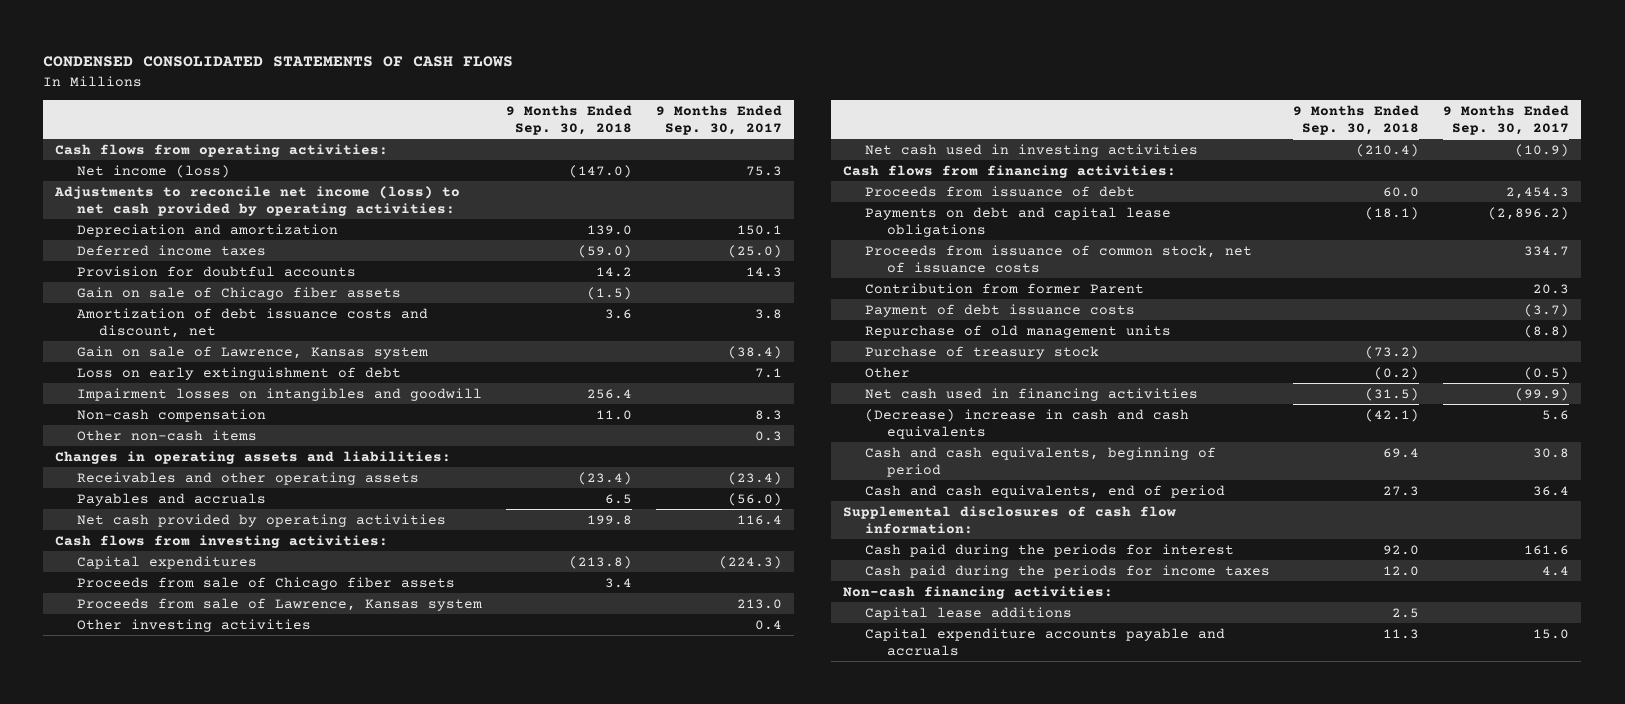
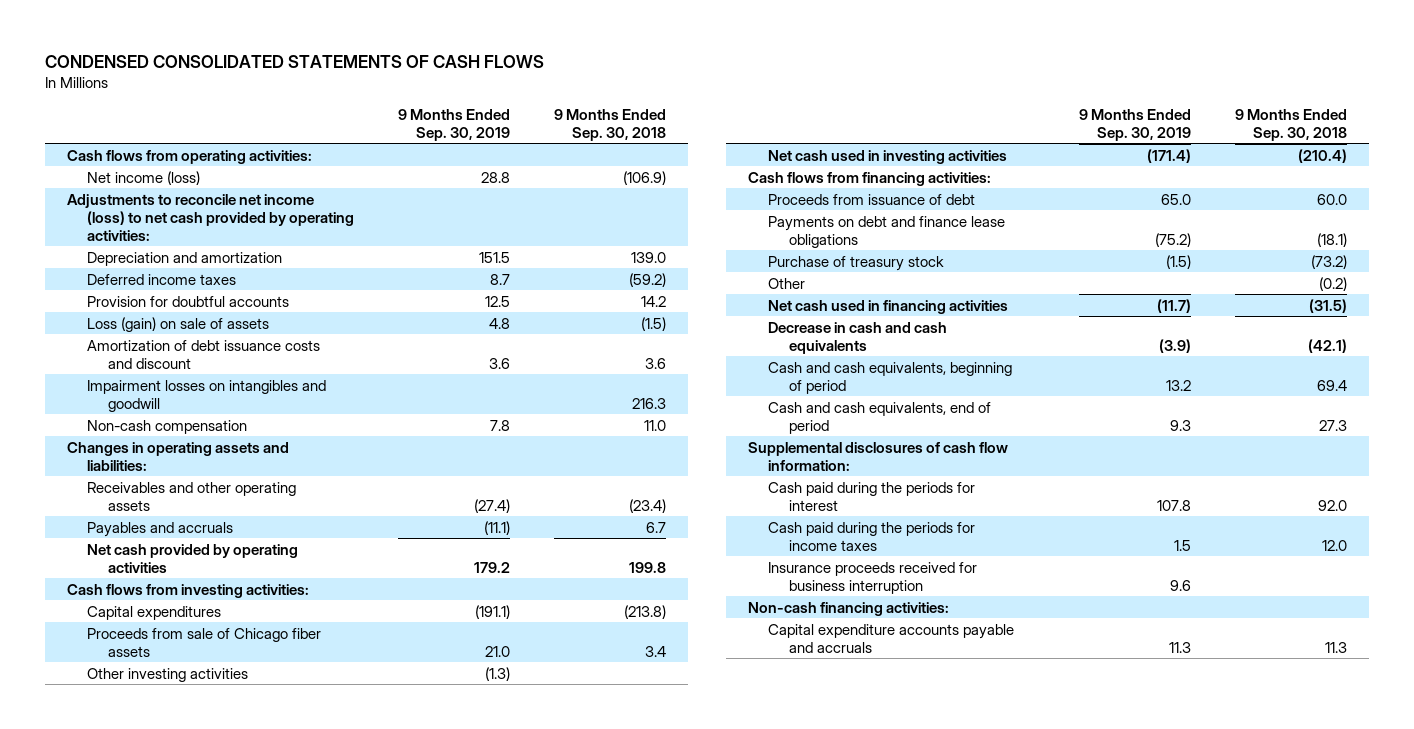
- | 9 Months Ended Sep. 30, 2018 | 9 Months Ended Sep. 30, 2017
+ | 9 Months Ended Sep. 30, 2019 | 9 Months Ended Sep. 30, 2018
- Net income (loss) | (147.0) | 75.3
+ Net income (loss) | 28.8 | (106.9)
- Deferred income taxes | (59.0) | (25.0)
+ Deferred income taxes | 8.7 | (59.2)
- Gain on sale of Chicago fiber assets | (1.5) |
- Amortization of debt issuance costs and discount, net | 3.6 | 3.8
- Gain on sale of Lawrence, Kansas system | | (38.4)
- Loss on early extinguishment of debt | | 7.1
- Impairment losses on intangibles and goodwill | 256.4 |
+ Loss (gain) on sale of assets | 4.8 | (1.5)
+ Amortization of debt issuance costs and discount | 3.6 | 3.6
+ Impairment losses on intangibles and goodwill | | 216.3
- Other non-cash items | | 0.3
- Payables and accruals | 6.5 | (56.0)
+ Payables and accruals | (11.1) | 6.7
- Proceeds from sale of Lawrence, Kansas system | | 213.0
- Payments on debt and capital lease obligations | (18.1) | (2,896.2)
- Proceeds from issuance of common stock, net of issuance costs | | 334.7
- Contribution from former Parent | | 20.3
- Payment of debt issuance costs | | (3.7)
- Repurchase of old management units | | (8.8)
+ Payments on debt and finance lease obligations | (75.2) | (18.1)
- (Decrease) increase in cash and cash equivalents | (42.1) | 5.6
+ Decrease in cash and cash equivalents | (3.9) | (42.1)
+ Insurance proceeds received for business interruption | 9.6 |
- Capital lease additions | 2.5 |

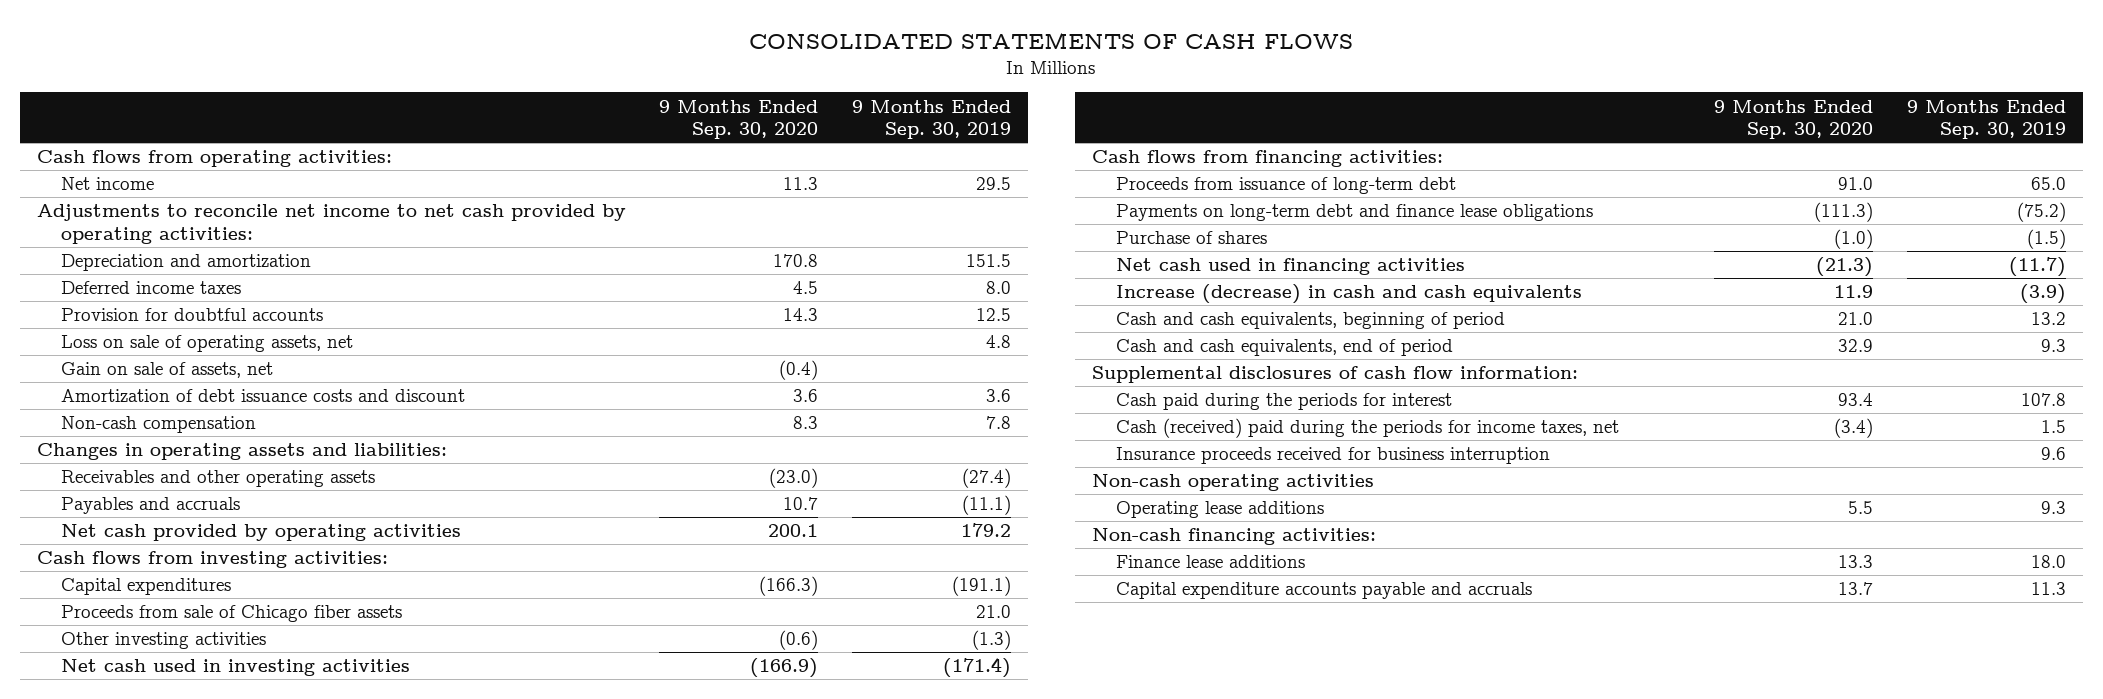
- CONDENSED CONSOLIDATED STATEMENTS OF CASH FLOWS
+ CONSOLIDATED STATEMENTS OF CASH FLOWS
- | 9 Months Ended Sep. 30, 2019 | 9 Months Ended Sep. 30, 2018
+ | 9 Months Ended Sep. 30, 2020 | 9 Months Ended Sep. 30, 2019
- Net income (loss) | 28.8 | (106.9)
- Adjustments to reconcile net income (loss) to net cash provided by operating activities:
+ Net income | 11.3 | 29.5
+ Adjustments to reconcile net income to net cash provided by operating activities:
- Deferred income taxes | 8.7 | (59.2)
+ Deferred income taxes | 4.5 | 8.0
- Loss (gain) on sale of assets | 4.8 | (1.5)
+ Loss on sale of operating assets, net | | 4.8
+ Gain on sale of assets, net | (0.4) |
- Impairment losses on intangibles and goodwill | | 216.3
- Proceeds from issuance of debt | 65.0 | 60.0
- Payments on debt and finance lease obligations | (75.2) | (18.1)
- Purchase of treasury stock | (1.5) | (73.2)
- Other | | (0.2)
+ Proceeds from issuance of long-term debt | 91.0 | 65.0
+ Payments on long-term debt and finance lease obligations | (111.3) | (75.2)
+ Purchase of shares | (1.0) | (1.5)
- Decrease in cash and cash equivalents | (3.9) | (42.1)
+ Increase (decrease) in cash and cash equivalents | 11.9 | (3.9)
- Cash paid during the periods for income taxes | 1.5 | 12.0
+ Cash (received) paid during the periods for income taxes, net | (3.4) | 1.5
+ Non-cash operating activities
+ Operating lease additions | 5.5 | 9.3
+ Finance lease additions | 13.3 | 18.0

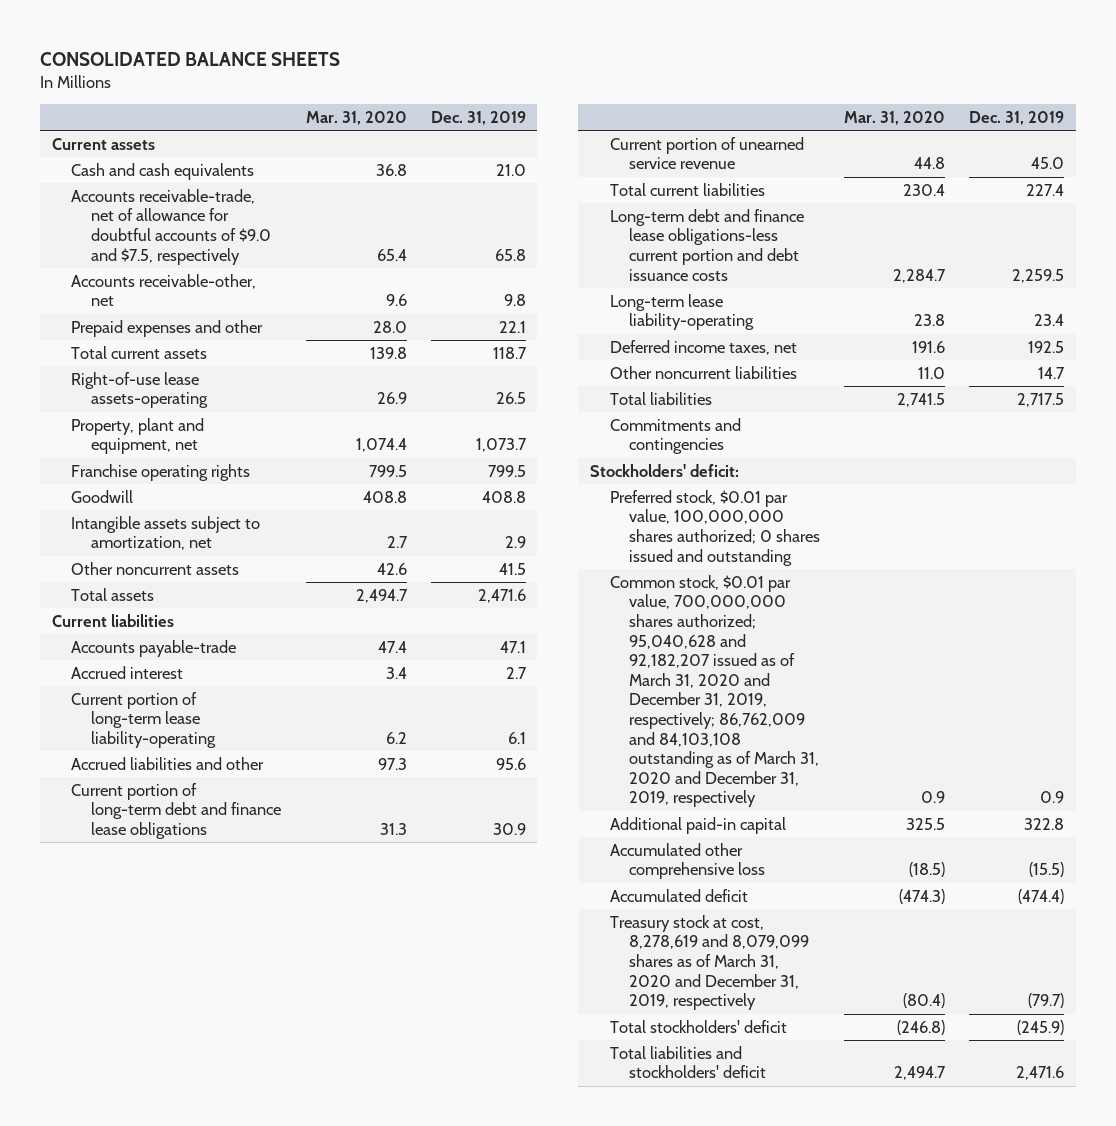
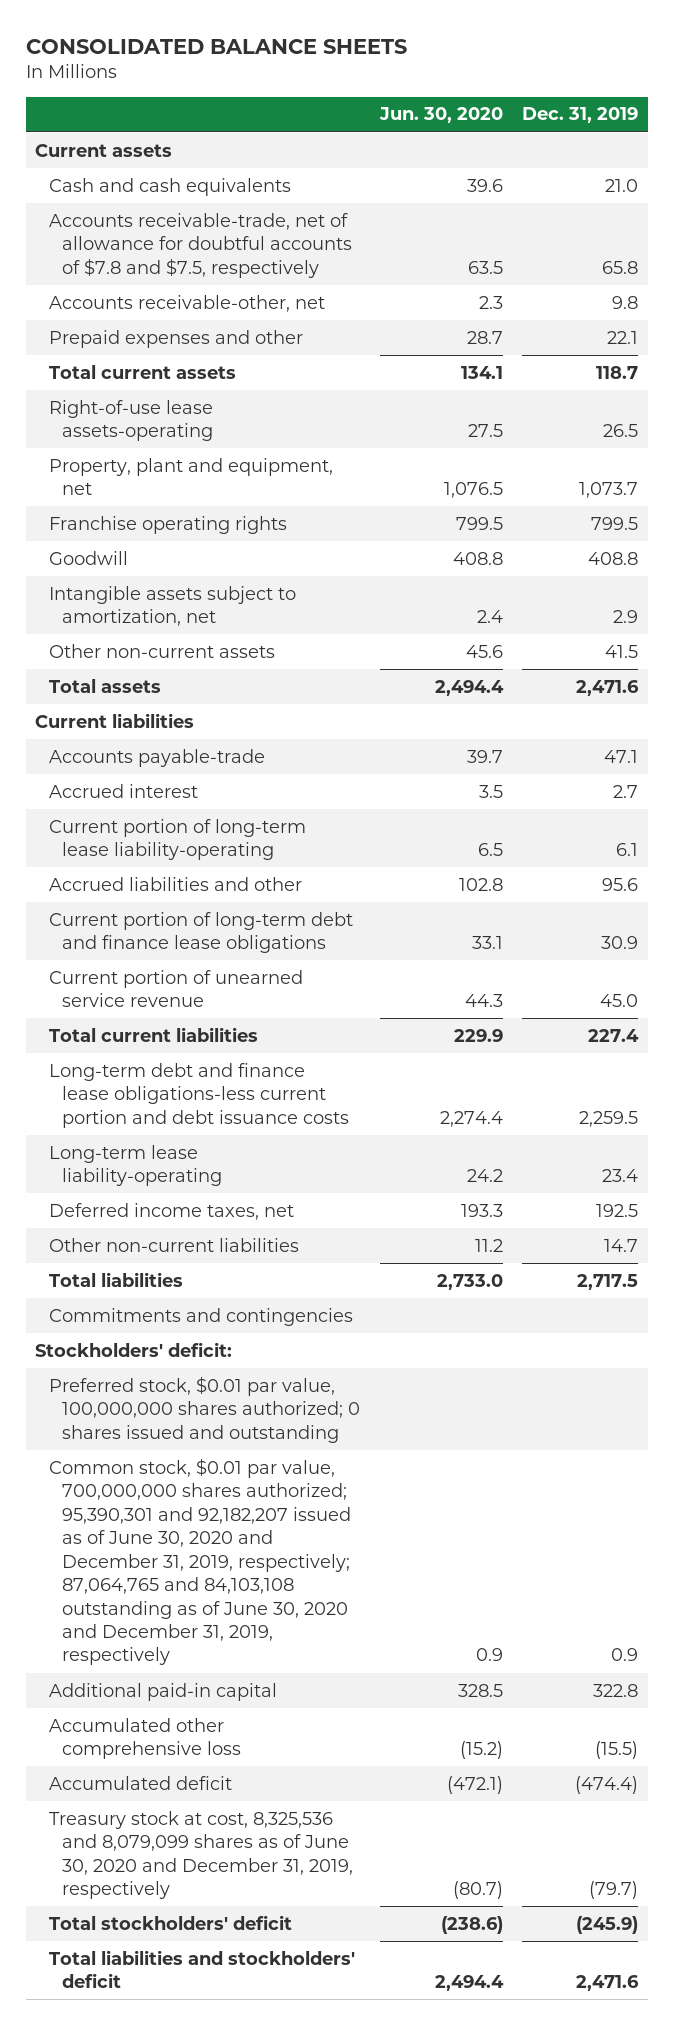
- | Mar. 31, 2020 | Dec. 31, 2019
+ | Jun. 30, 2020 | Dec. 31, 2019
- Accounts receivable-trade, net of allowance for doubtful accounts of $9.0 and $7.5, respectively | 65.4 | 65.8
+ Accounts receivable-trade, net of allowance for doubtful accounts of $7.8 and $7.5, respectively | 63.5 | 65.8
- Other noncurrent assets | 42.6 | 41.5
+ Other non-current assets | 45.6 | 41.5
- Other noncurrent liabilities | 11.0 | 14.7
+ Other non-current liabilities | 11.2 | 14.7
- Common stock, $0.01 par value, 700,000,000 shares authorized; 95,040,628 and 92,182,207 issued as of March 31, 2020 and December 31, 2019, respectively; 86,762,009 and 84,103,108 outstanding as of March 31, 2020 and December 31, 2019, respectively | 0.9 | 0.9
+ Common stock, $0.01 par value, 700,000,000 shares authorized; 95,390,301 and 92,182,207 issued as of June 30, 2020 and December 31, 2019, respectively; 87,064,765 and 84,103,108 outstanding as of June 30, 2020 and December 31, 2019, respectively | 0.9 | 0.9
- Treasury stock at cost, 8,278,619 and 8,079,099 shares as of March 31, 2020 and December 31, 2019, respectively | (80.4) | (79.7)
+ Treasury stock at cost, 8,325,536 and 8,079,099 shares as of June 30, 2020 and December 31, 2019, respectively | (80.7) | (79.7)

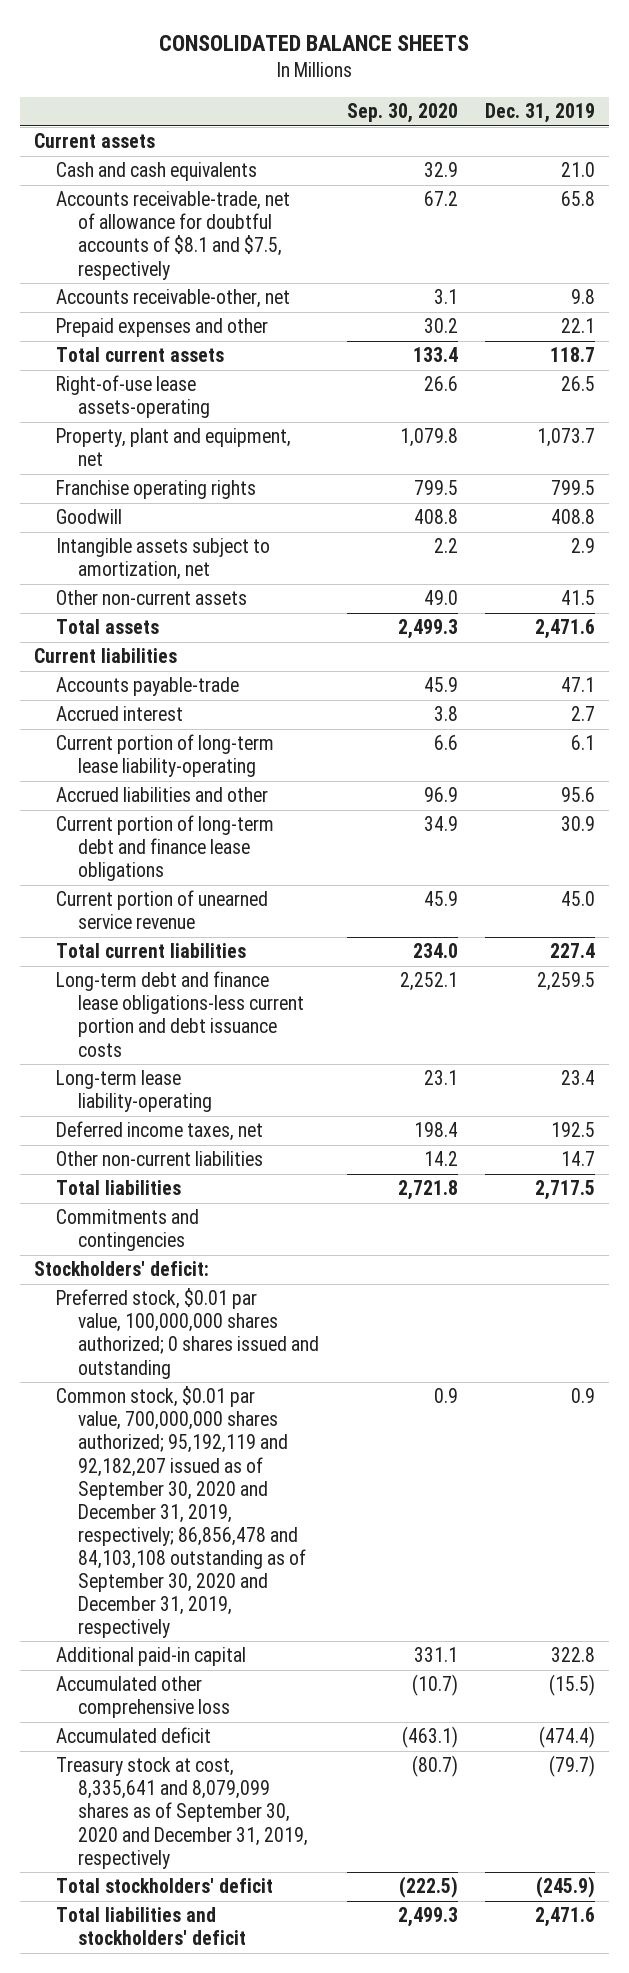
- | Jun. 30, 2020 | Dec. 31, 2019
+ | Sep. 30, 2020 | Dec. 31, 2019
- Accounts receivable-trade, net of allowance for doubtful accounts of $7.8 and $7.5, respectively | 63.5 | 65.8
+ Accounts receivable-trade, net of allowance for doubtful accounts of $8.1 and $7.5, respectively | 67.2 | 65.8
- Common stock, $0.01 par value, 700,000,000 shares authorized; 95,390,301 and 92,182,207 issued as of June 30, 2020 and December 31, 2019, respectively; 87,064,765 and 84,103,108 outstanding as of June 30, 2020 and December 31, 2019, respectively | 0.9 | 0.9
+ Common stock, $0.01 par value, 700,000,000 shares authorized; 95,192,119 and 92,182,207 issued as of September 30, 2020 and December 31, 2019, respectively; 86,856,478 and 84,103,108 outstanding as of September 30, 2020 and December 31, 2019, respectively | 0.9 | 0.9
- Treasury stock at cost, 8,325,536 and 8,079,099 shares as of June 30, 2020 and December 31, 2019, respectively | (80.7) | (79.7)
+ Treasury stock at cost, 8,335,641 and 8,079,099 shares as of September 30, 2020 and December 31, 2019, respectively | (80.7) | (79.7)

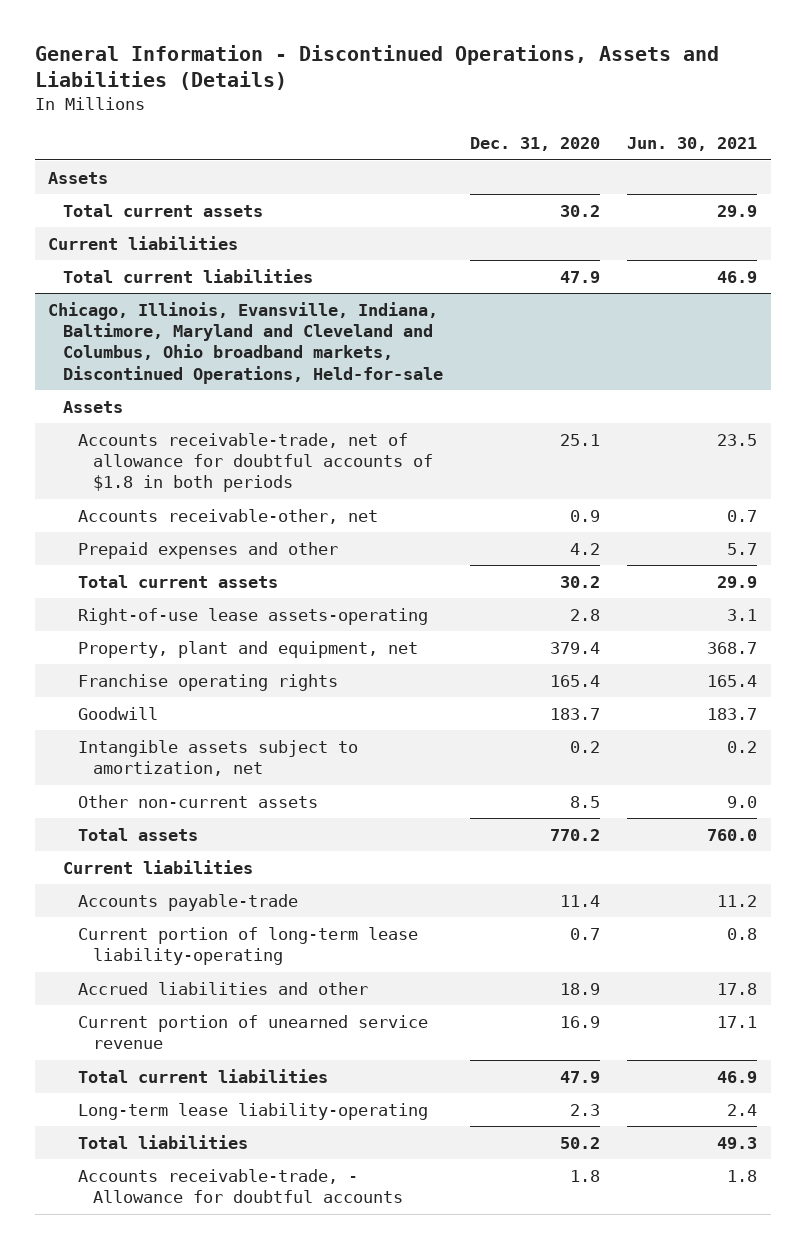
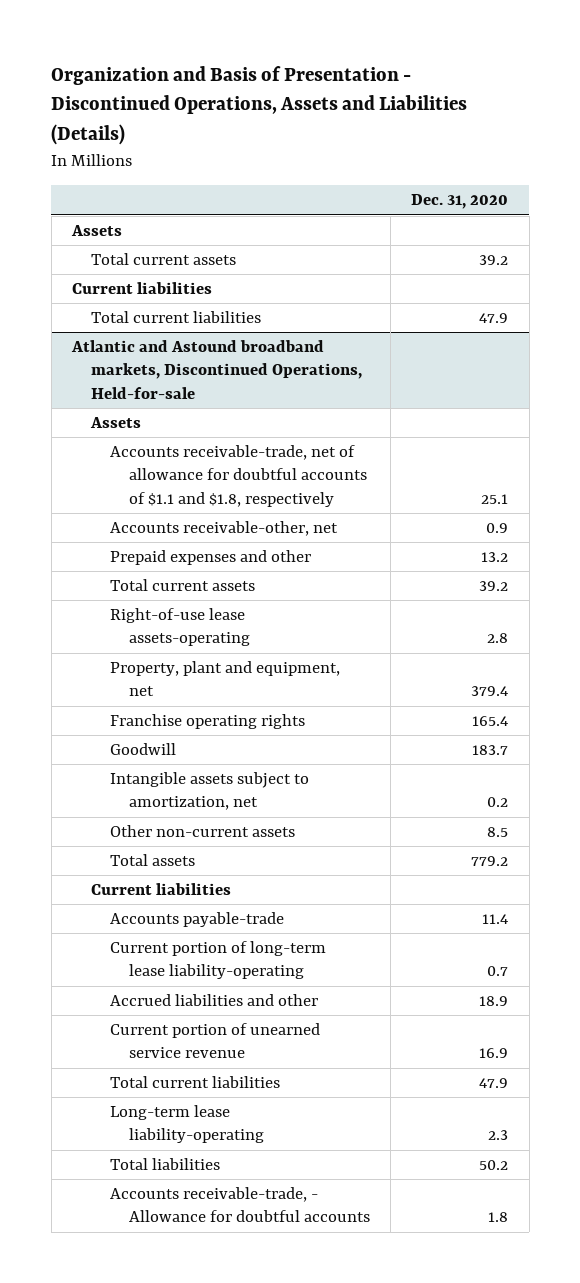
- General Information - Discontinued Operations, Assets and Liabilities (Details)
+ Organization and Basis of Presentation - Discontinued Operations, Assets and Liabilities (Details)
- | Dec. 31, 2020 | Jun. 30, 2021
+ | Dec. 31, 2020
- Total current assets | 30.2 | 29.9
+ Total current assets | 39.2
- Chicago, Illinois, Evansville, Indiana, Baltimore, Maryland and Cleveland and Columbus, Ohio broadband markets, Discontinued Operations, Held-for-sale
+ Atlantic and Astound broadband markets, Discontinued Operations, Held-for-sale
- Accounts receivable-trade, net of allowance for doubtful accounts of $1.8 in both periods | 25.1 | 23.5
+ Accounts receivable-trade, net of allowance for doubtful accounts of $1.1 and $1.8, respectively | 25.1
- Prepaid expenses and other | 4.2 | 5.7
- Total current assets | 30.2 | 29.9
+ Prepaid expenses and other | 13.2
+ Total current assets | 39.2
- Total assets | 770.2 | 760.0
+ Total assets | 779.2

